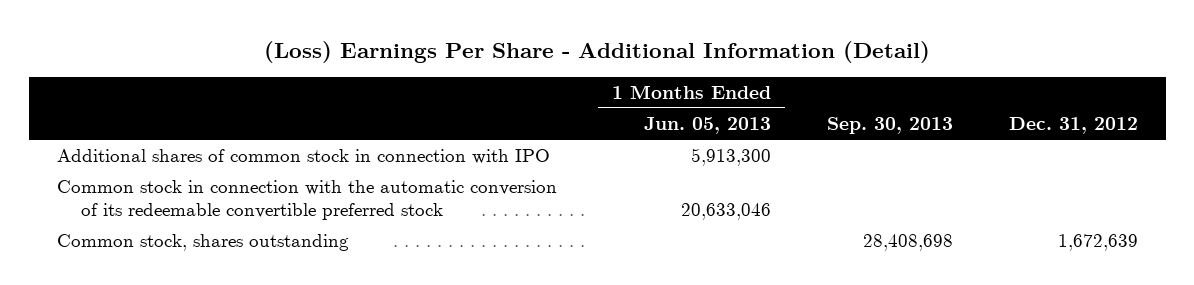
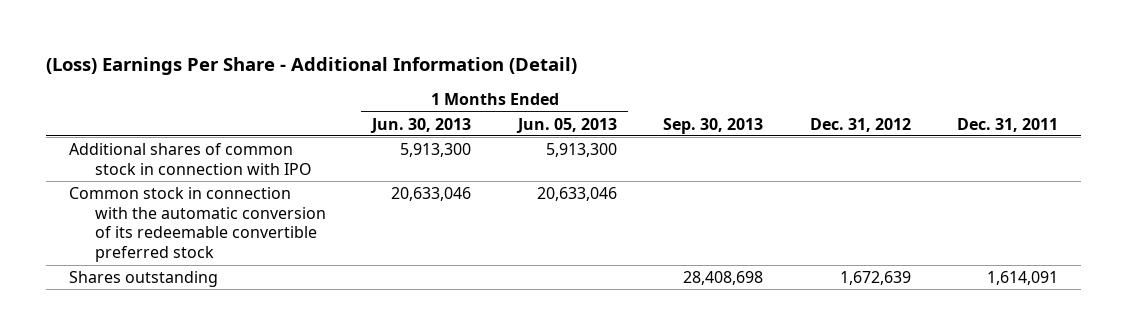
- | 1 Months Ended Jun. 05, 2013 | Sep. 30, 2013 | Dec. 31, 2012
+ | 1 Months Ended Jun. 30, 2013 | 1 Months Ended Jun. 05, 2013 | Sep. 30, 2013 | Dec. 31, 2012 | Dec. 31, 2011
- Common stock, shares outstanding | | 28,408,698 | 1,672,639
+ Shares outstanding | | | 28,408,698 | 1,672,639 | 1,614,091

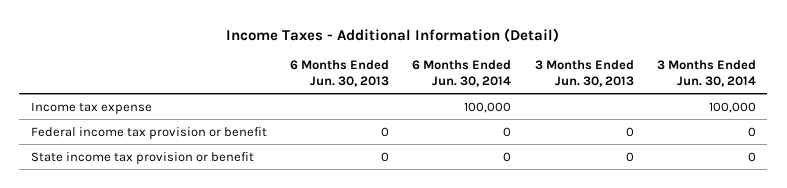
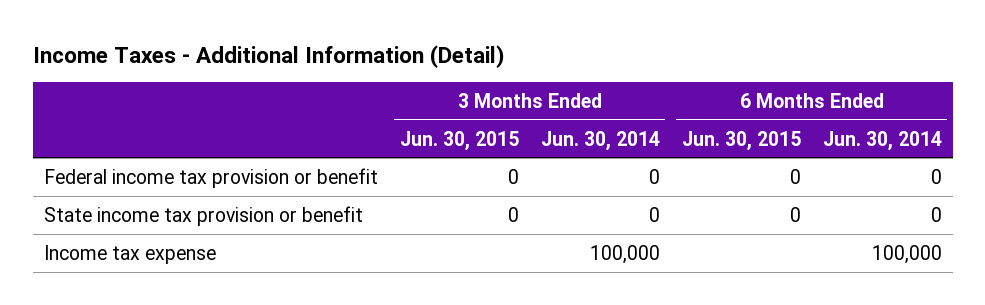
- | 6 Months Ended Jun. 30, 2013 | 6 Months Ended Jun. 30, 2014 | 3 Months Ended Jun. 30, 2013 | 3 Months Ended Jun. 30, 2014
+ | 3 Months Ended Jun. 30, 2015 | 3 Months Ended Jun. 30, 2014 | 6 Months Ended Jun. 30, 2015 | 6 Months Ended Jun. 30, 2014
moved down: Income tax expense | | 100,000 | | 100,000

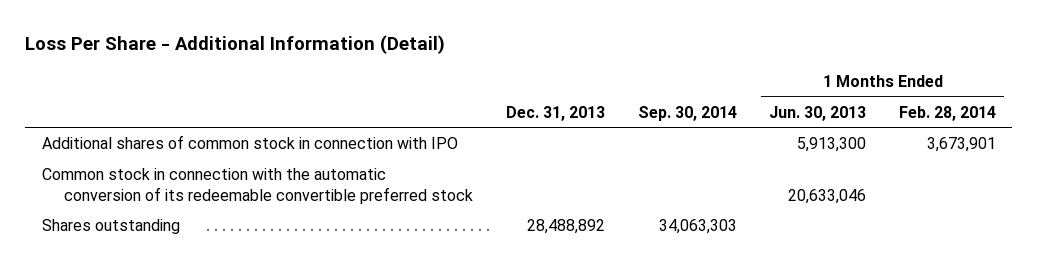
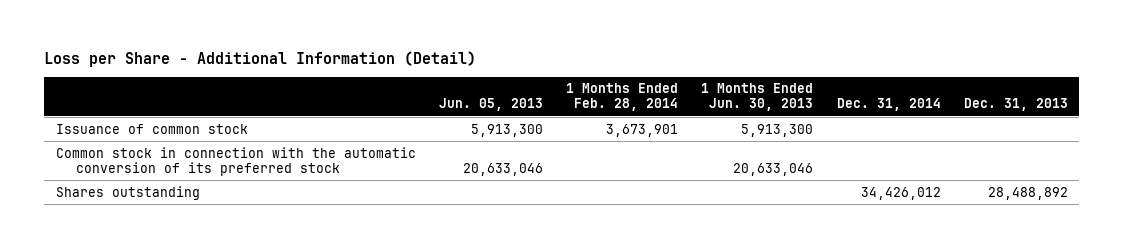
- Loss Per Share - Additional Information (Detail)
+ Loss per Share - Additional Information (Detail)
- | Dec. 31, 2013 | Sep. 30, 2014 | 1 Months Ended Jun. 30, 2013 | 1 Months Ended Feb. 28, 2014
+ | Jun. 05, 2013 | 1 Months Ended Feb. 28, 2014 | 1 Months Ended Jun. 30, 2013 | Dec. 31, 2014 | Dec. 31, 2013
- Additional shares of common stock in connection with IPO | | | 5,913,300 | 3,673,901
- Common stock in connection with the automatic conversion of its redeemable convertible preferred stock | | | 20,633,046 |
+ Issuance of common stock | 5,913,300 | 3,673,901 | 5,913,300 | |
+ Common stock in connection with the automatic conversion of its preferred stock | 20,633,046 | | 20,633,046 | |

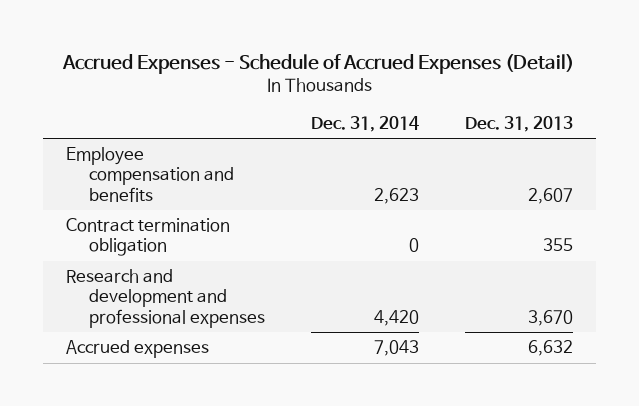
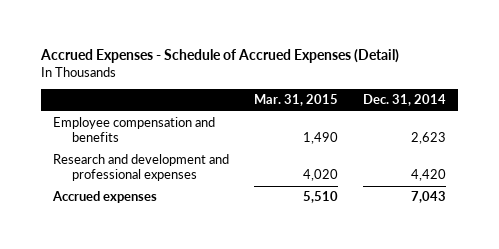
- | Dec. 31, 2014 | Dec. 31, 2013
+ | Mar. 31, 2015 | Dec. 31, 2014
- Contract termination obligation | 0 | 355

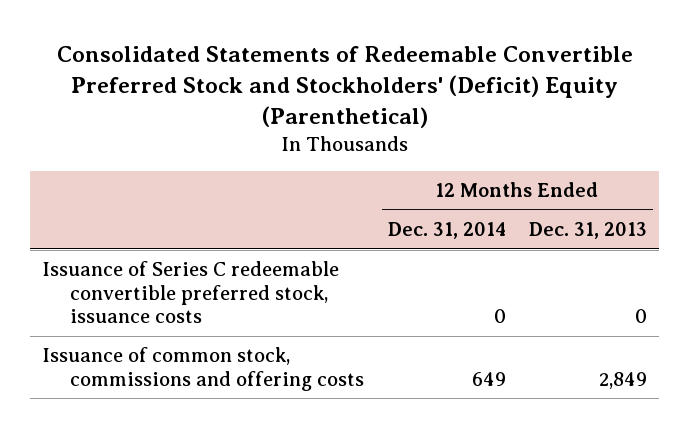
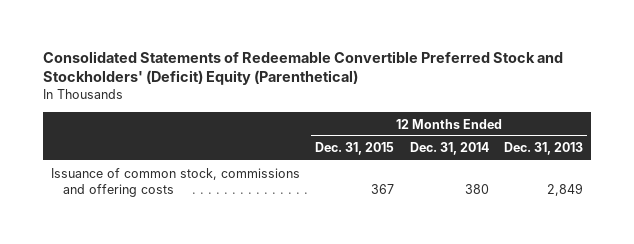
- | 12 Months Ended Dec. 31, 2014 | 12 Months Ended Dec. 31, 2013
+ | 12 Months Ended Dec. 31, 2015 | 12 Months Ended Dec. 31, 2014 | 12 Months Ended Dec. 31, 2013
- Issuance of Series C redeemable convertible preferred stock, issuance costs | 0 | 0
- Issuance of common stock, commissions and offering costs | 649 | 2,849
+ Issuance of common stock, commissions and offering costs | 367 | 380 | 2,849

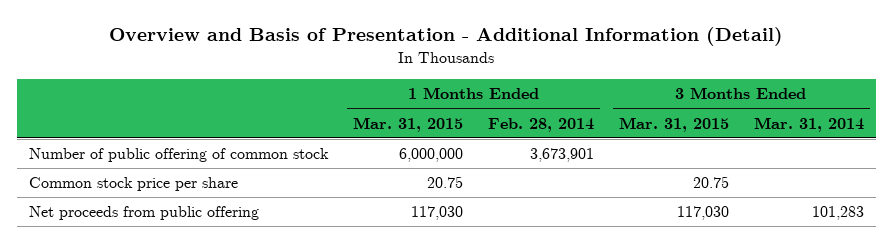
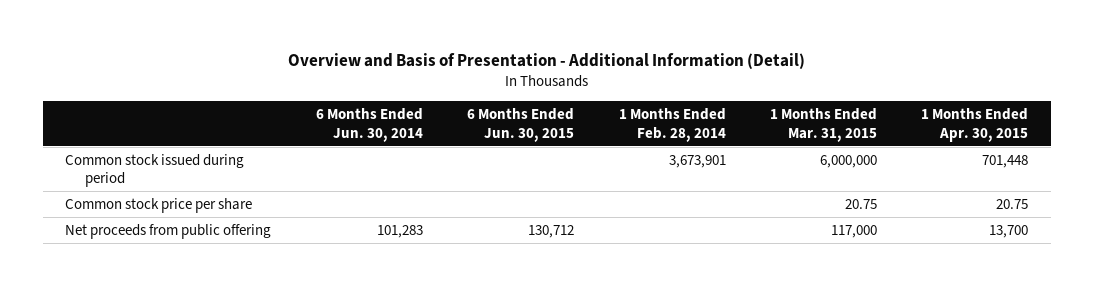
- | 1 Months Ended Mar. 31, 2015 | 1 Months Ended Feb. 28, 2014 | 3 Months Ended Mar. 31, 2015 | 3 Months Ended Mar. 31, 2014
+ | 6 Months Ended Jun. 30, 2014 | 6 Months Ended Jun. 30, 2015 | 1 Months Ended Feb. 28, 2014 | 1 Months Ended Mar. 31, 2015 | 1 Months Ended Apr. 30, 2015
- Number of public offering of common stock | 6,000,000 | 3,673,901 | |
+ Common stock issued during period | | | 3,673,901 | 6,000,000 | 701,448
- Net proceeds from public offering | 117,030 | | 117,030 | 101,283
+ Net proceeds from public offering | 101,283 | 130,712 | | 117,000 | 13,700

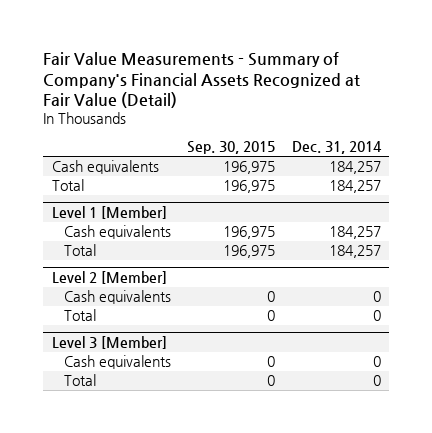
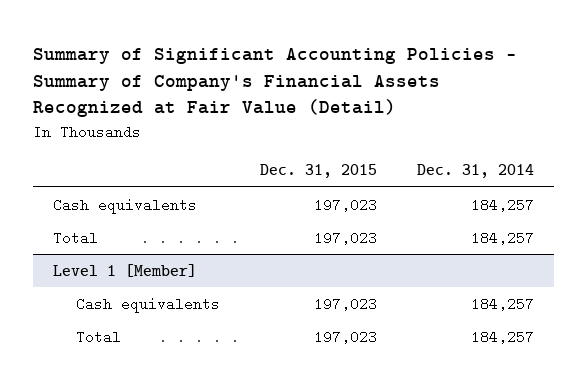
- Fair Value Measurements - Summary of Company's Financial Assets Recognized at Fair Value (Detail)
+ Summary of Significant Accounting Policies - Summary of Company's Financial Assets Recognized at Fair Value (Detail)
- | Sep. 30, 2015 | Dec. 31, 2014
+ | Dec. 31, 2015 | Dec. 31, 2014
- Level 2 [Member]
- Cash equivalents | 0 | 0
- Total | 0 | 0
- Level 3 [Member]
- Cash equivalents | 0 | 0
- Total | 0 | 0

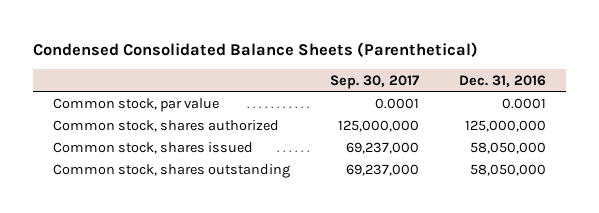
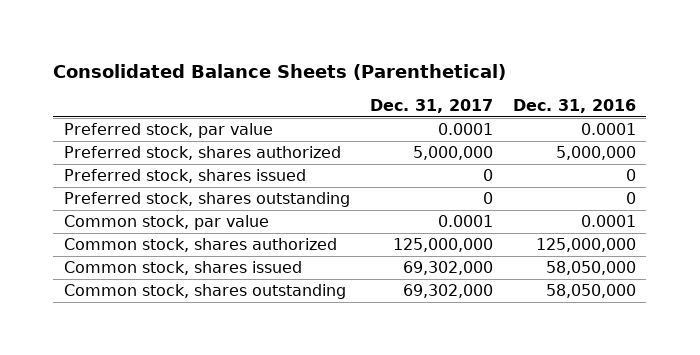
- Condensed Consolidated Balance Sheets (Parenthetical)
+ Consolidated Balance Sheets (Parenthetical)
- | Sep. 30, 2017 | Dec. 31, 2016
+ | Dec. 31, 2017 | Dec. 31, 2016
+ Preferred stock, par value | 0.0001 | 0.0001
+ Preferred stock, shares authorized | 5,000,000 | 5,000,000
+ Preferred stock, shares issued | 0 | 0
+ Preferred stock, shares outstanding | 0 | 0

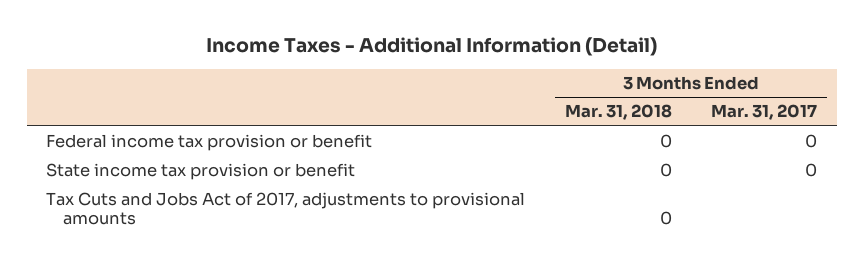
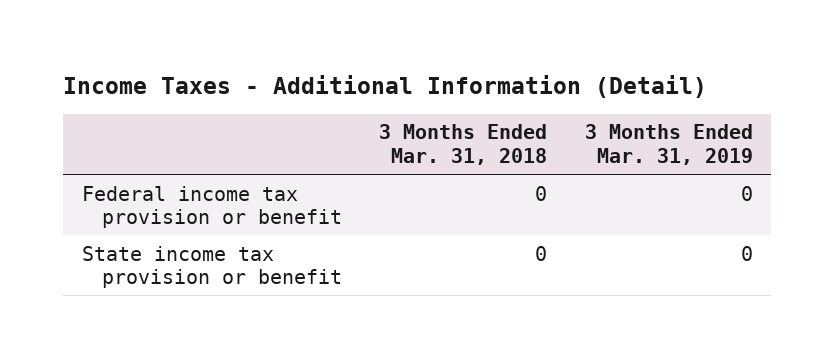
- | 3 Months Ended Mar. 31, 2018 | 3 Months Ended Mar. 31, 2017
+ | 3 Months Ended Mar. 31, 2018 | 3 Months Ended Mar. 31, 2019
- Tax Cuts and Jobs Act of 2017, adjustments to provisional amounts | 0 |

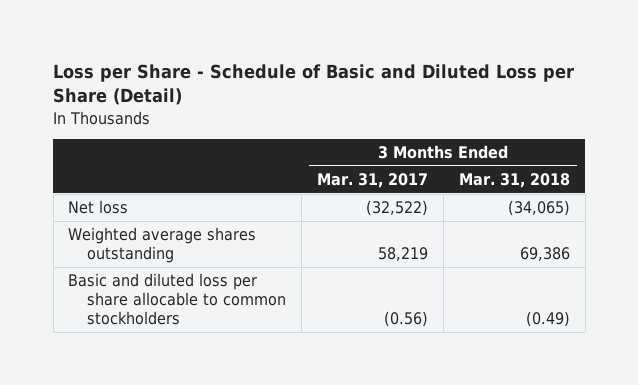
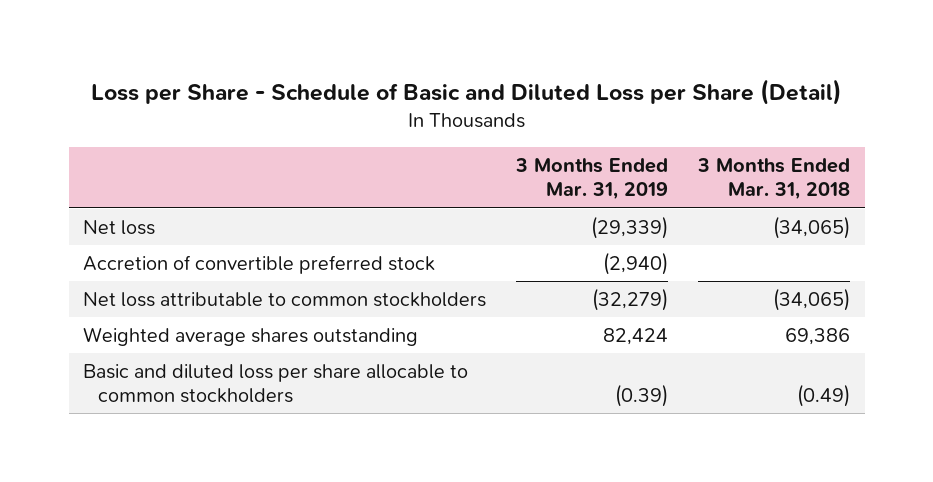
- | 3 Months Ended Mar. 31, 2017 | 3 Months Ended Mar. 31, 2018
+ | 3 Months Ended Mar. 31, 2019 | 3 Months Ended Mar. 31, 2018
+ Accretion of convertible preferred stock | (2,940) |
+ Net loss attributable to common stockholders | (32,279) | (34,065)

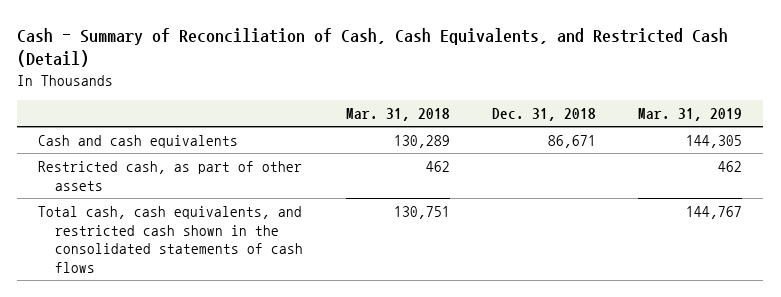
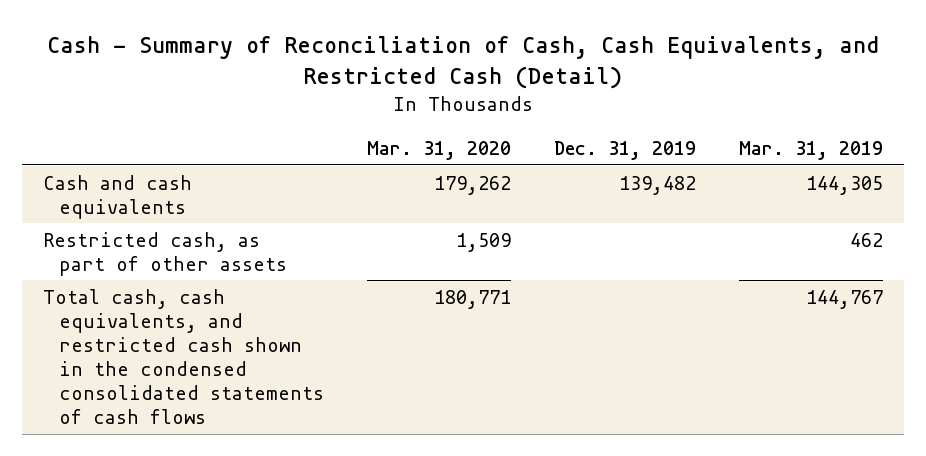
- | Mar. 31, 2018 | Dec. 31, 2018 | Mar. 31, 2019
+ | Mar. 31, 2020 | Dec. 31, 2019 | Mar. 31, 2019
- Total cash, cash equivalents, and restricted cash shown in the consolidated statements of cash flows | 130,751 | | 144,767
+ Total cash, cash equivalents, and restricted cash shown in the condensed consolidated statements of cash flows | 180,771 | | 144,767

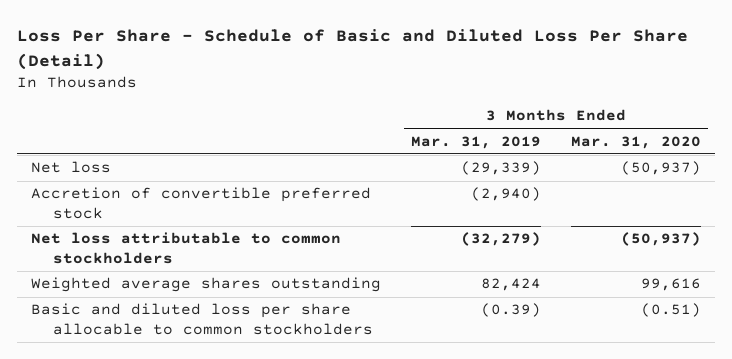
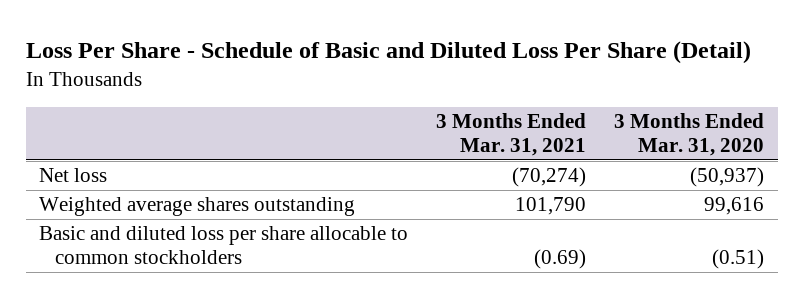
- | 3 Months Ended Mar. 31, 2019 | 3 Months Ended Mar. 31, 2020
+ | 3 Months Ended Mar. 31, 2021 | 3 Months Ended Mar. 31, 2020
- Accretion of convertible preferred stock | (2,940) |
- Net loss attributable to common stockholders | (32,279) | (50,937)

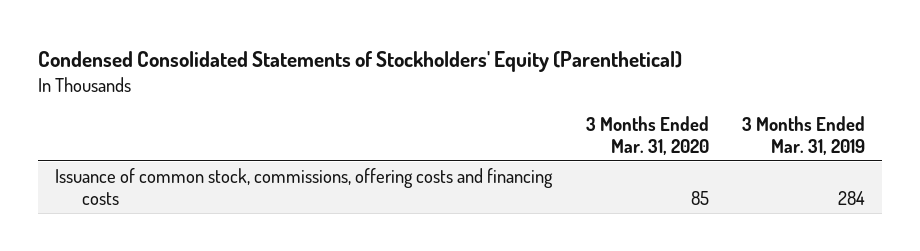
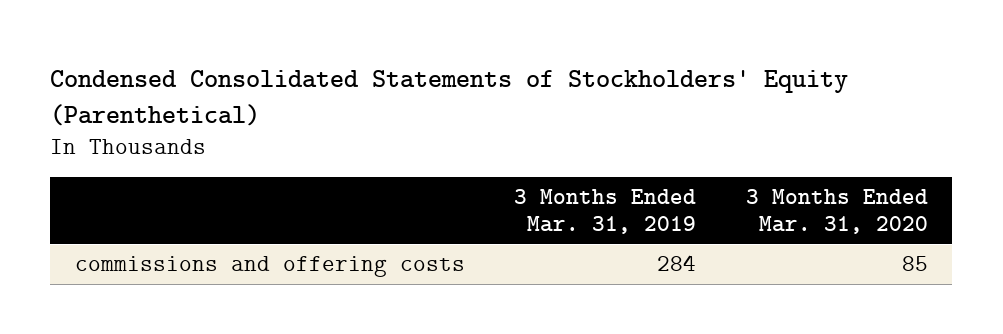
- | 3 Months Ended Mar. 31, 2020 | 3 Months Ended Mar. 31, 2019
+ | 3 Months Ended Mar. 31, 2019 | 3 Months Ended Mar. 31, 2020
- Issuance of common stock, commissions, offering costs and financing costs | 85 | 284
+ commissions and offering costs | 284 | 85

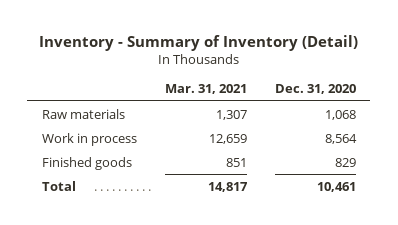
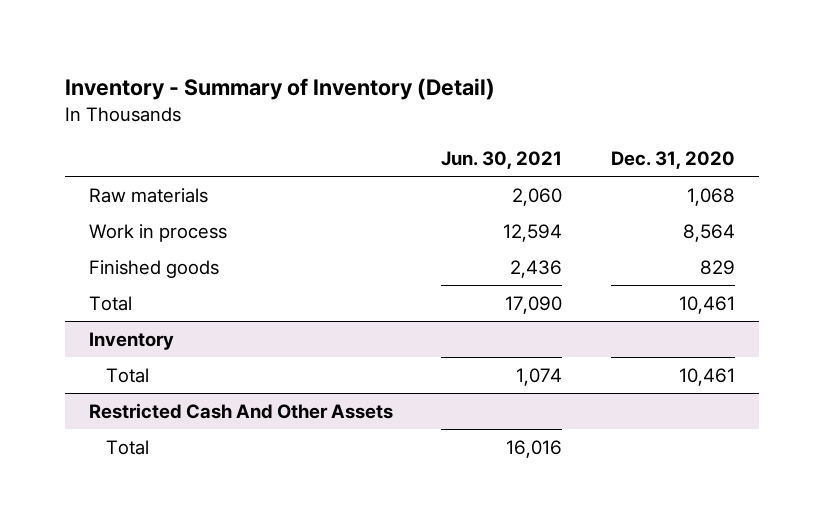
- | Mar. 31, 2021 | Dec. 31, 2020
+ | Jun. 30, 2021 | Dec. 31, 2020
+ Inventory
+ Total | 1,074 | 10,461
+ Restricted Cash And Other Assets
+ Total | 16,016 |

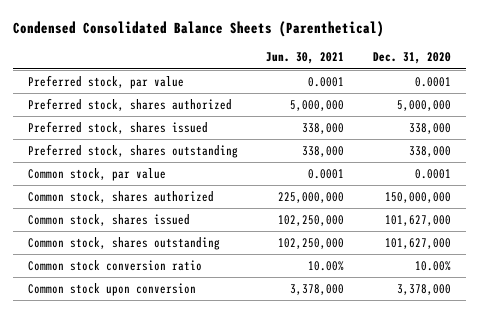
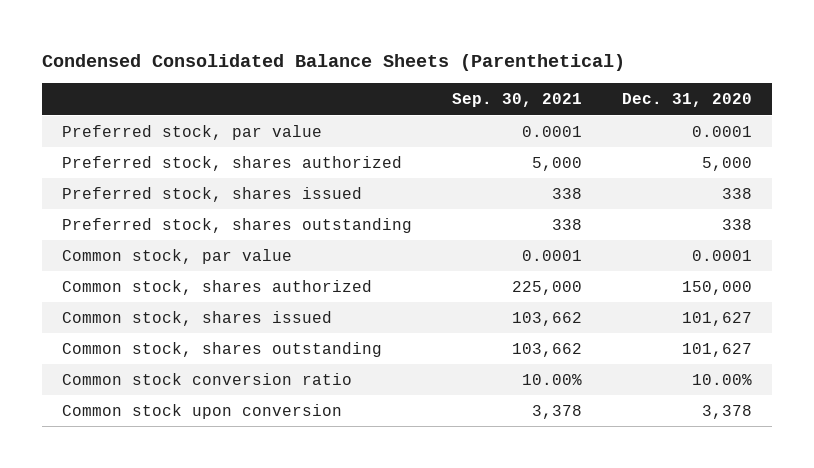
- | Jun. 30, 2021 | Dec. 31, 2020
+ | Sep. 30, 2021 | Dec. 31, 2020
- Preferred stock, shares authorized | 5,000,000 | 5,000,000
- Preferred stock, shares issued | 338,000 | 338,000
- Preferred stock, shares outstanding | 338,000 | 338,000
+ Preferred stock, shares authorized | 5,000 | 5,000
+ Preferred stock, shares issued | 338 | 338
+ Preferred stock, shares outstanding | 338 | 338
- Common stock, shares authorized | 225,000,000 | 150,000,000
- Common stock, shares issued | 102,250,000 | 101,627,000
- Common stock, shares outstanding | 102,250,000 | 101,627,000
+ Common stock, shares authorized | 225,000 | 150,000
+ Common stock, shares issued | 103,662 | 101,627
+ Common stock, shares outstanding | 103,662 | 101,627
- Common stock upon conversion | 3,378,000 | 3,378,000
+ Common stock upon conversion | 3,378 | 3,378

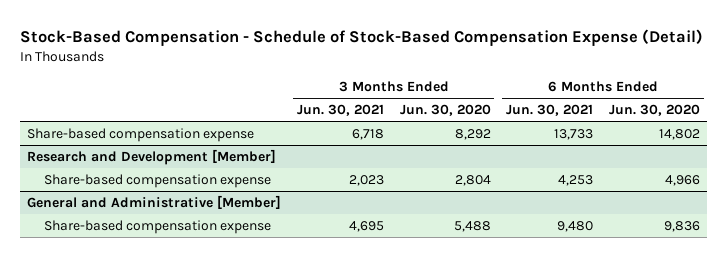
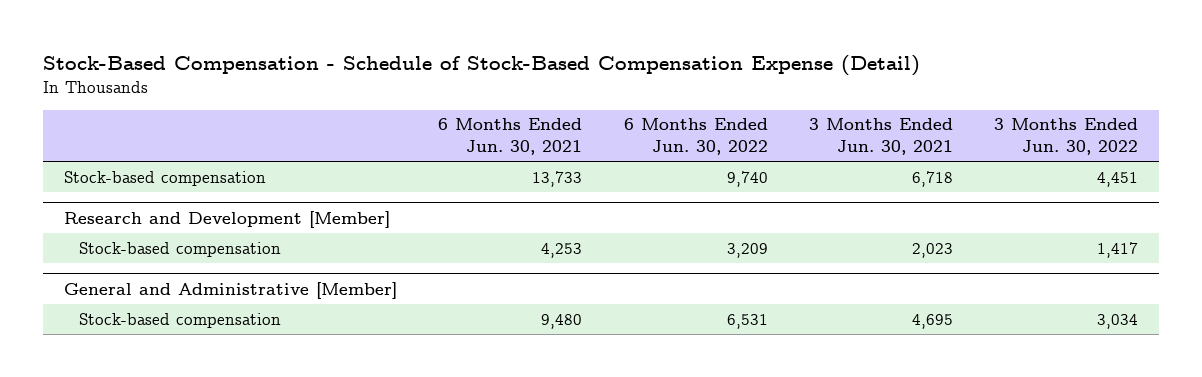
- | 3 Months Ended Jun. 30, 2021 | 3 Months Ended Jun. 30, 2020 | 6 Months Ended Jun. 30, 2021 | 6 Months Ended Jun. 30, 2020
+ | 6 Months Ended Jun. 30, 2021 | 6 Months Ended Jun. 30, 2022 | 3 Months Ended Jun. 30, 2021 | 3 Months Ended Jun. 30, 2022
- Share-based compensation expense | 6,718 | 8,292 | 13,733 | 14,802
+ Stock-based compensation | 13,733 | 9,740 | 6,718 | 4,451
@ Research and Development [Member]
- Share-based compensation expense | 2,023 | 2,804 | 4,253 | 4,966
+ Stock-based compensation | 4,253 | 3,209 | 2,023 | 1,417
@ General and Administrative [Member]
- Share-based compensation expense | 4,695 | 5,488 | 9,480 | 9,836
+ Stock-based compensation | 9,480 | 6,531 | 4,695 | 3,034

